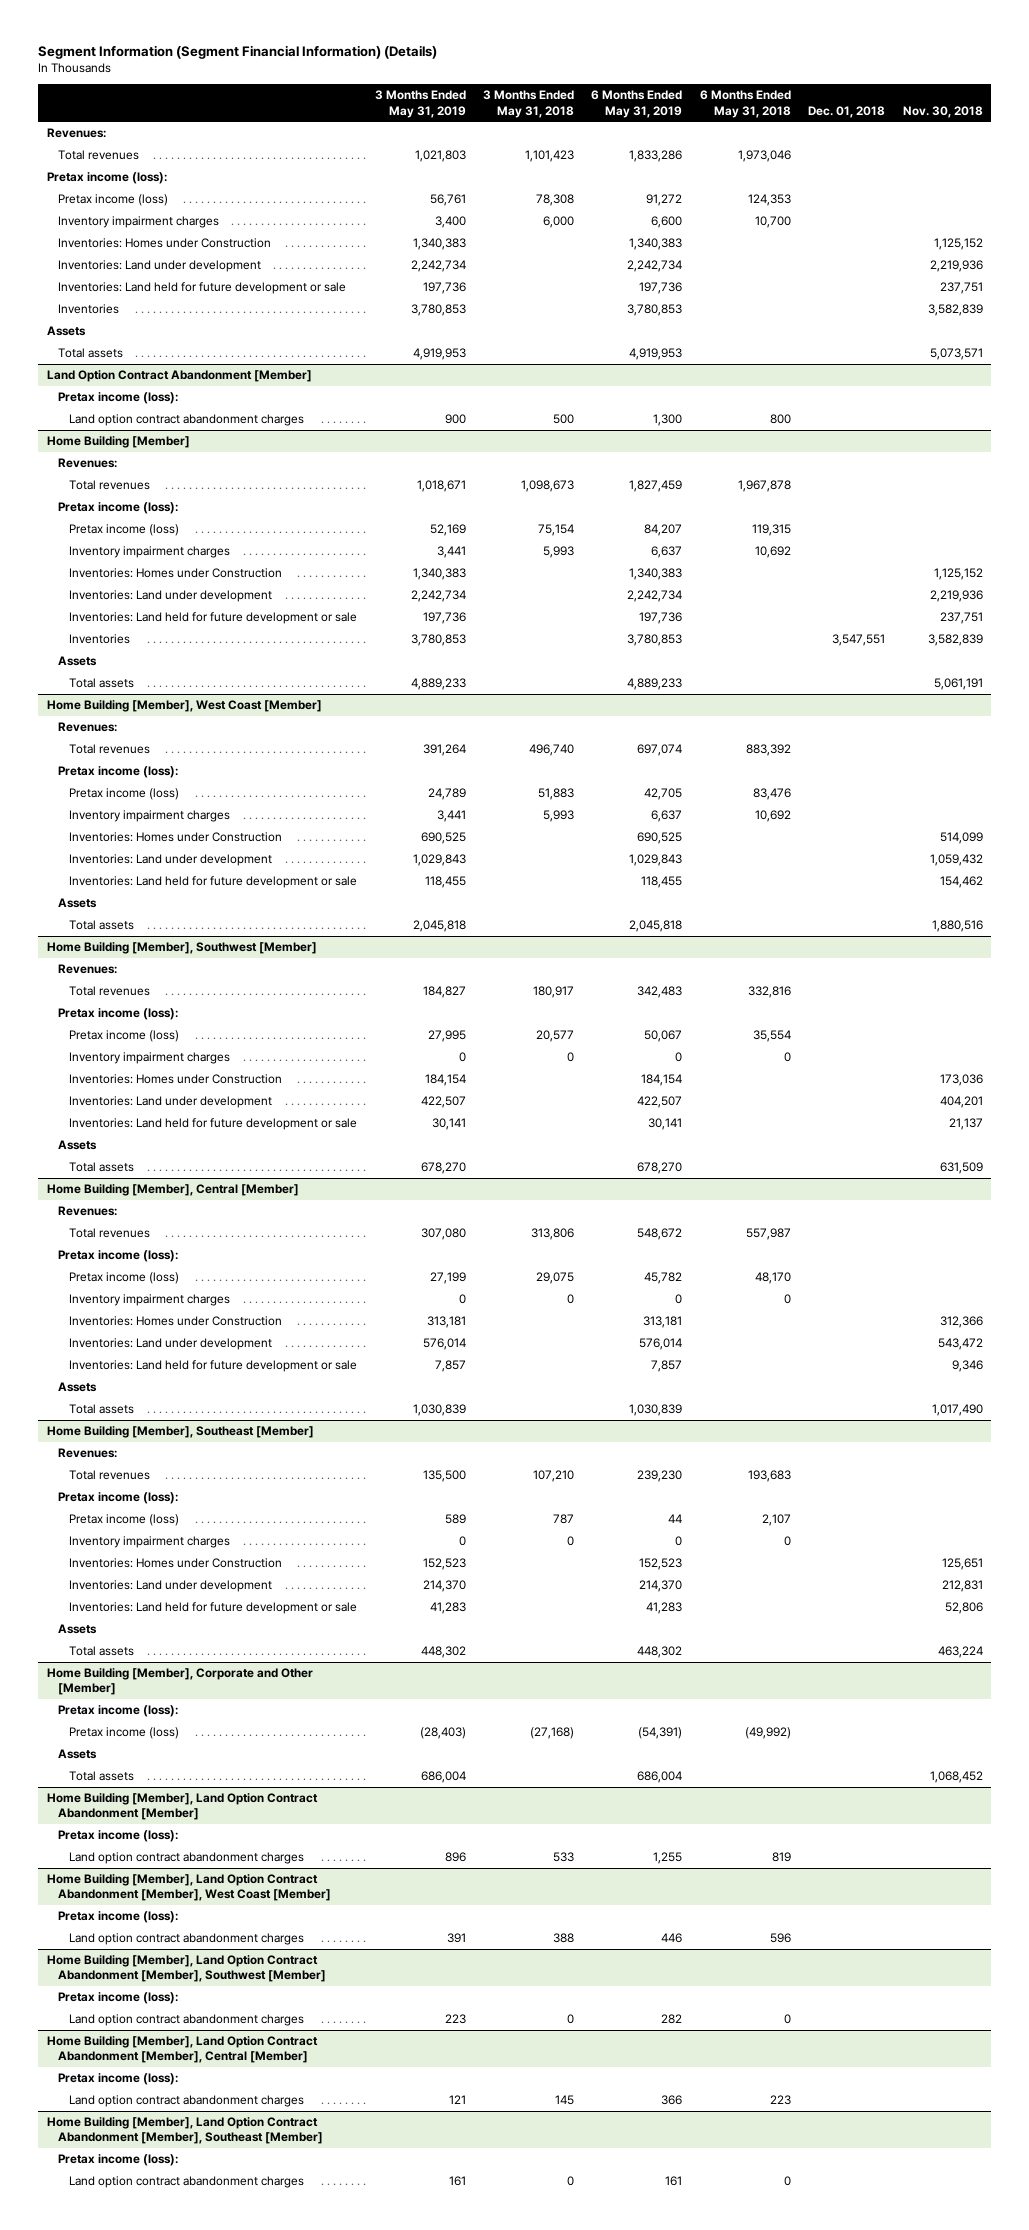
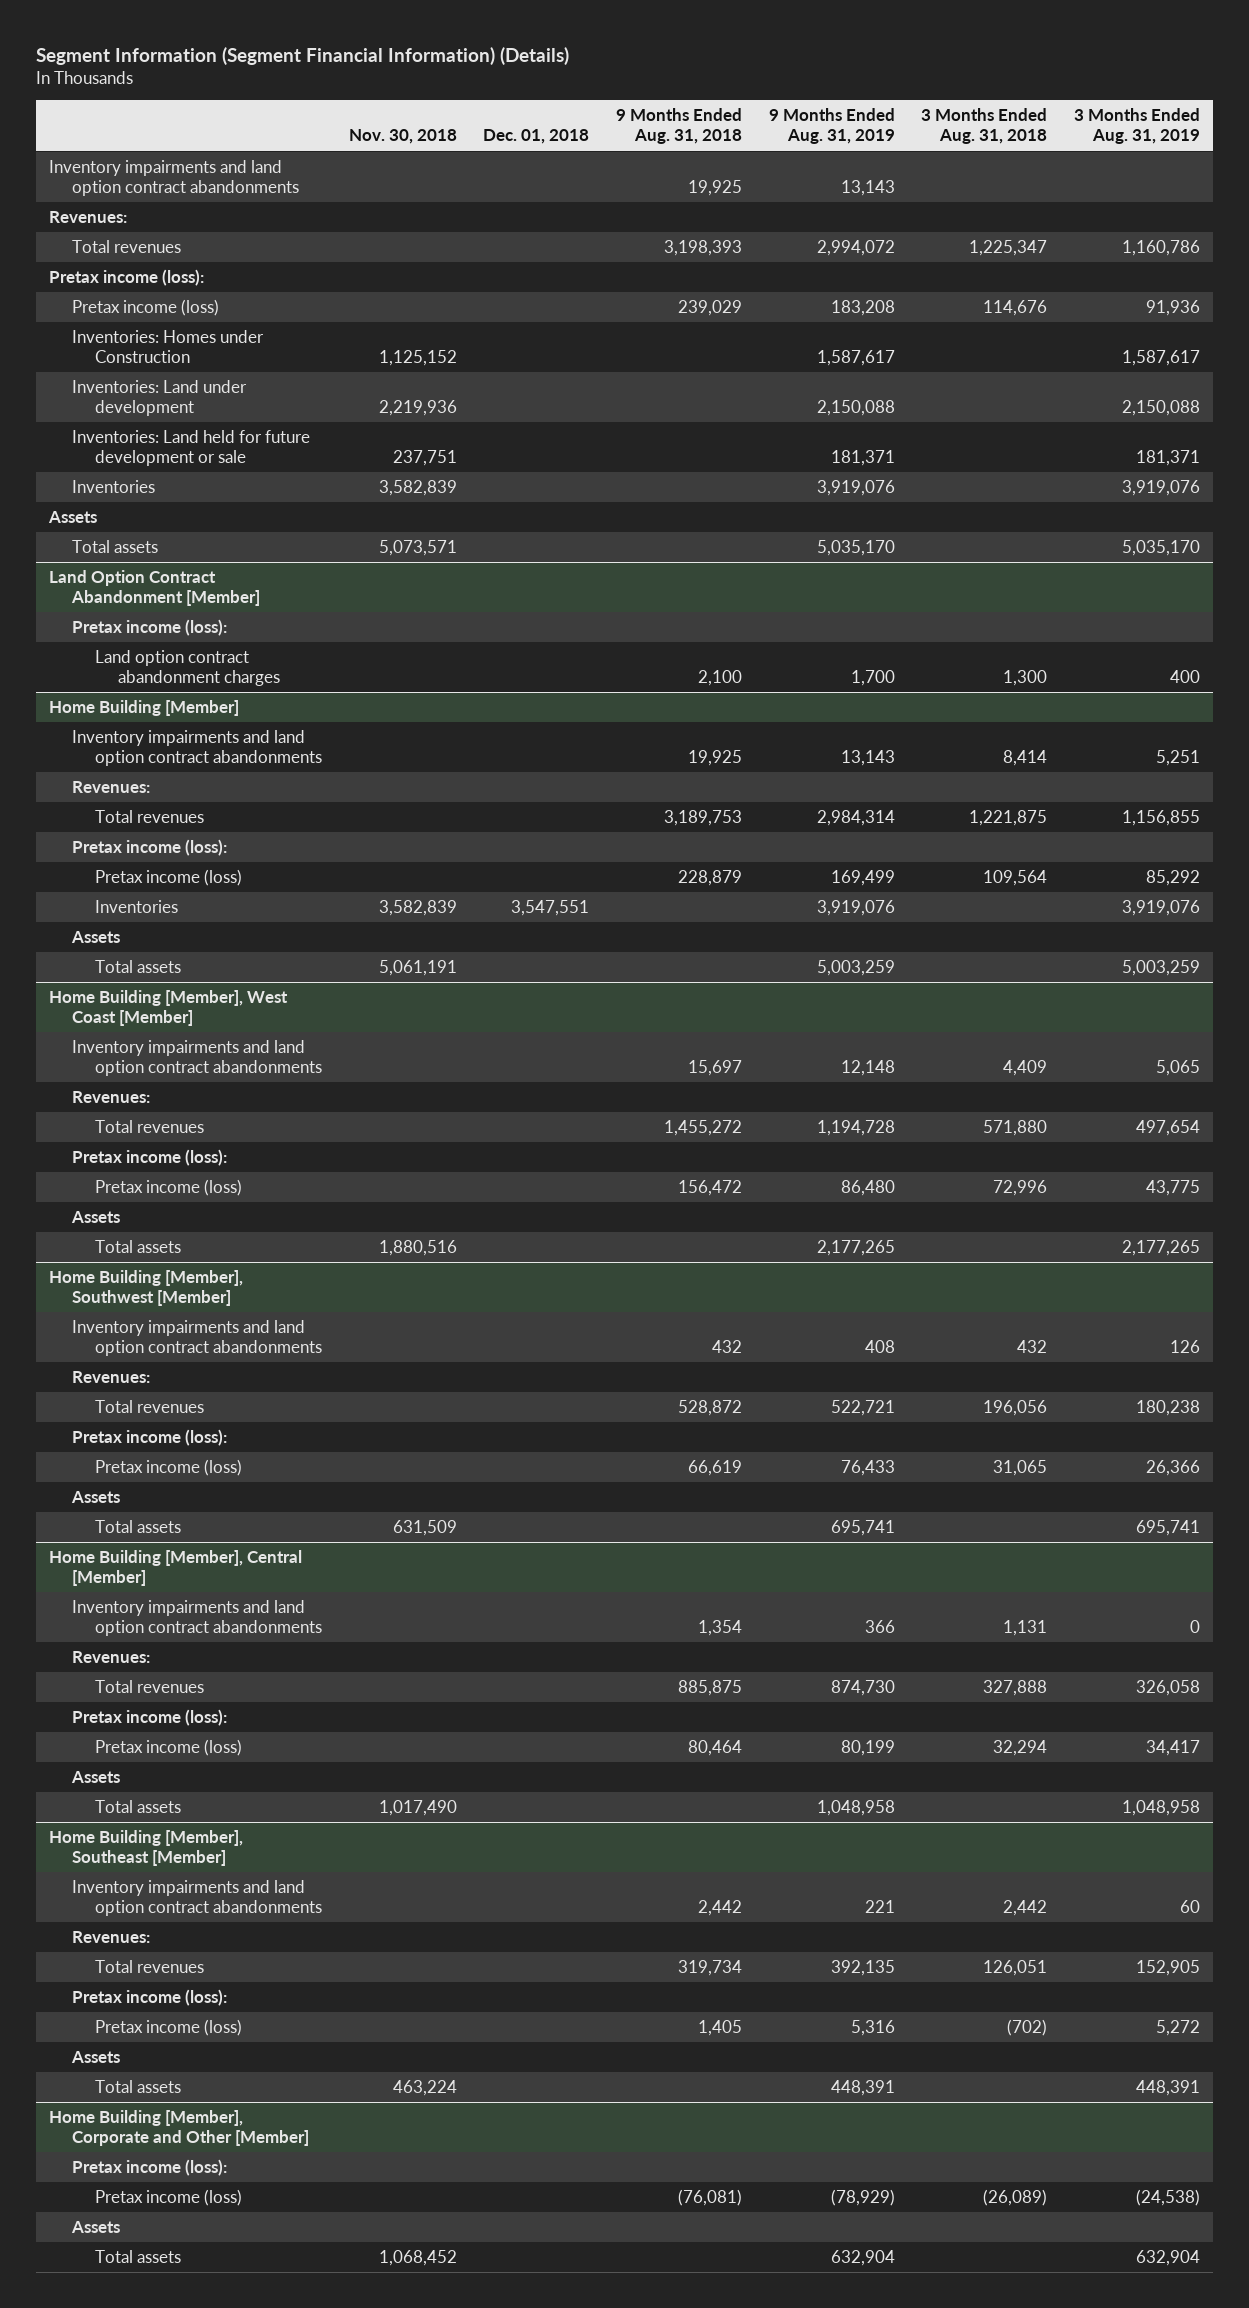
- | 3 Months Ended May 31, 2019 | 3 Months Ended May 31, 2018 | 6 Months Ended May 31, 2019 | 6 Months Ended May 31, 2018 | Dec. 01, 2018 | Nov. 30, 2018
+ | Nov. 30, 2018 | Dec. 01, 2018 | 9 Months Ended Aug. 31, 2018 | 9 Months Ended Aug. 31, 2019 | 3 Months Ended Aug. 31, 2018 | 3 Months Ended Aug. 31, 2019
+ Inventory impairments and land option contract abandonments | | | 19,925 | 13,143 | |
- Inventory impairment charges | 3,400 | 6,000 | 6,600 | 10,700 | |
@ Home Building [Member]
+ Inventory impairments and land option contract abandonments | | | 19,925 | 13,143 | 8,414 | 5,251
- Inventory impairment charges | 3,441 | 5,993 | 6,637 | 10,692 | |
- Inventories: Homes under Construction | 1,340,383 | | 1,340,383 | | | 1,125,152
- Inventories: Land under development | 2,242,734 | | 2,242,734 | | | 2,219,936
- Inventories: Land held for future development or sale | 197,736 | | 197,736 | | | 237,751
@ Home Building [Member], West Coast [Member]
+ Inventory impairments and land option contract abandonments | | | 15,697 | 12,148 | 4,409 | 5,065
- Inventory impairment charges | 3,441 | 5,993 | 6,637 | 10,692 | |
- Inventories: Homes under Construction | 690,525 | | 690,525 | | | 514,099
- Inventories: Land under development | 1,029,843 | | 1,029,843 | | | 1,059,432
- Inventories: Land held for future development or sale | 118,455 | | 118,455 | | | 154,462
@ Home Building [Member], Southwest [Member]
+ Inventory impairments and land option contract abandonments | | | 432 | 408 | 432 | 126
- Inventory impairment charges | 0 | 0 | 0 | 0 | |
- Inventories: Homes under Construction | 184,154 | | 184,154 | | | 173,036
- Inventories: Land under development | 422,507 | | 422,507 | | | 404,201
- Inventories: Land held for future development or sale | 30,141 | | 30,141 | | | 21,137
@ Home Building [Member], Central [Member]
+ Inventory impairments and land option contract abandonments | | | 1,354 | 366 | 1,131 | 0
- Inventory impairment charges | 0 | 0 | 0 | 0 | |
- Inventories: Homes under Construction | 313,181 | | 313,181 | | | 312,366
- Inventories: Land under development | 576,014 | | 576,014 | | | 543,472
- Inventories: Land held for future development or sale | 7,857 | | 7,857 | | | 9,346
@ Home Building [Member], Southeast [Member]
+ Inventory impairments and land option contract abandonments | | | 2,442 | 221 | 2,442 | 60
- Inventory impairment charges | 0 | 0 | 0 | 0 | |
- Inventories: Homes under Construction | 152,523 | | 152,523 | | | 125,651
- Inventories: Land under development | 214,370 | | 214,370 | | | 212,831
- Inventories: Land held for future development or sale | 41,283 | | 41,283 | | | 52,806
- Home Building [Member], Land Option Contract Abandonment [Member]
- Pretax income (loss):
- Land option contract abandonment charges | 896 | 533 | 1,255 | 819 | |
- Home Building [Member], Land Option Contract Abandonment [Member], West Coast [Member]
- Pretax income (loss):
- Land option contract abandonment charges | 391 | 388 | 446 | 596 | |
- Home Building [Member], Land Option Contract Abandonment [Member], Southwest [Member]
- Pretax income (loss):
- Land option contract abandonment charges | 223 | 0 | 282 | 0 | |
- Home Building [Member], Land Option Contract Abandonment [Member], Central [Member]
- Pretax income (loss):
- Land option contract abandonment charges | 121 | 145 | 366 | 223 | |
- Home Building [Member], Land Option Contract Abandonment [Member], Southeast [Member]
- Pretax income (loss):
- Land option contract abandonment charges | 161 | 0 | 161 | 0 | |

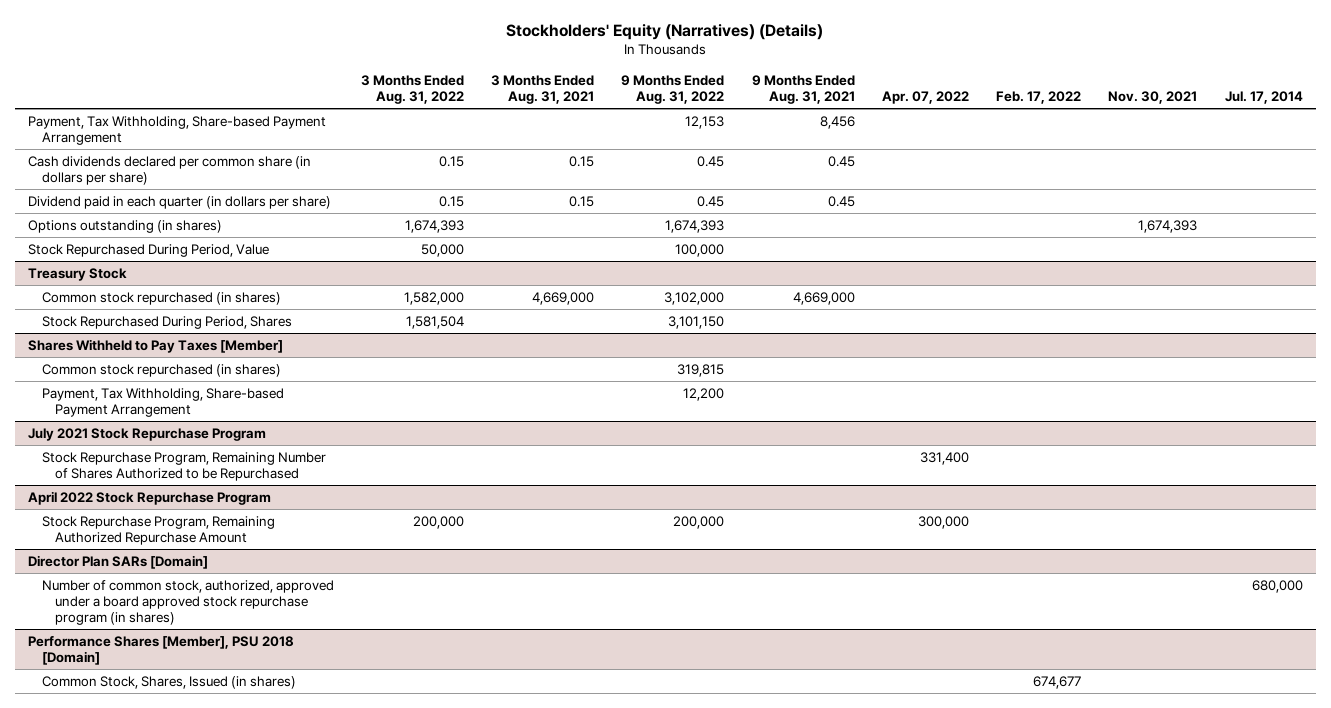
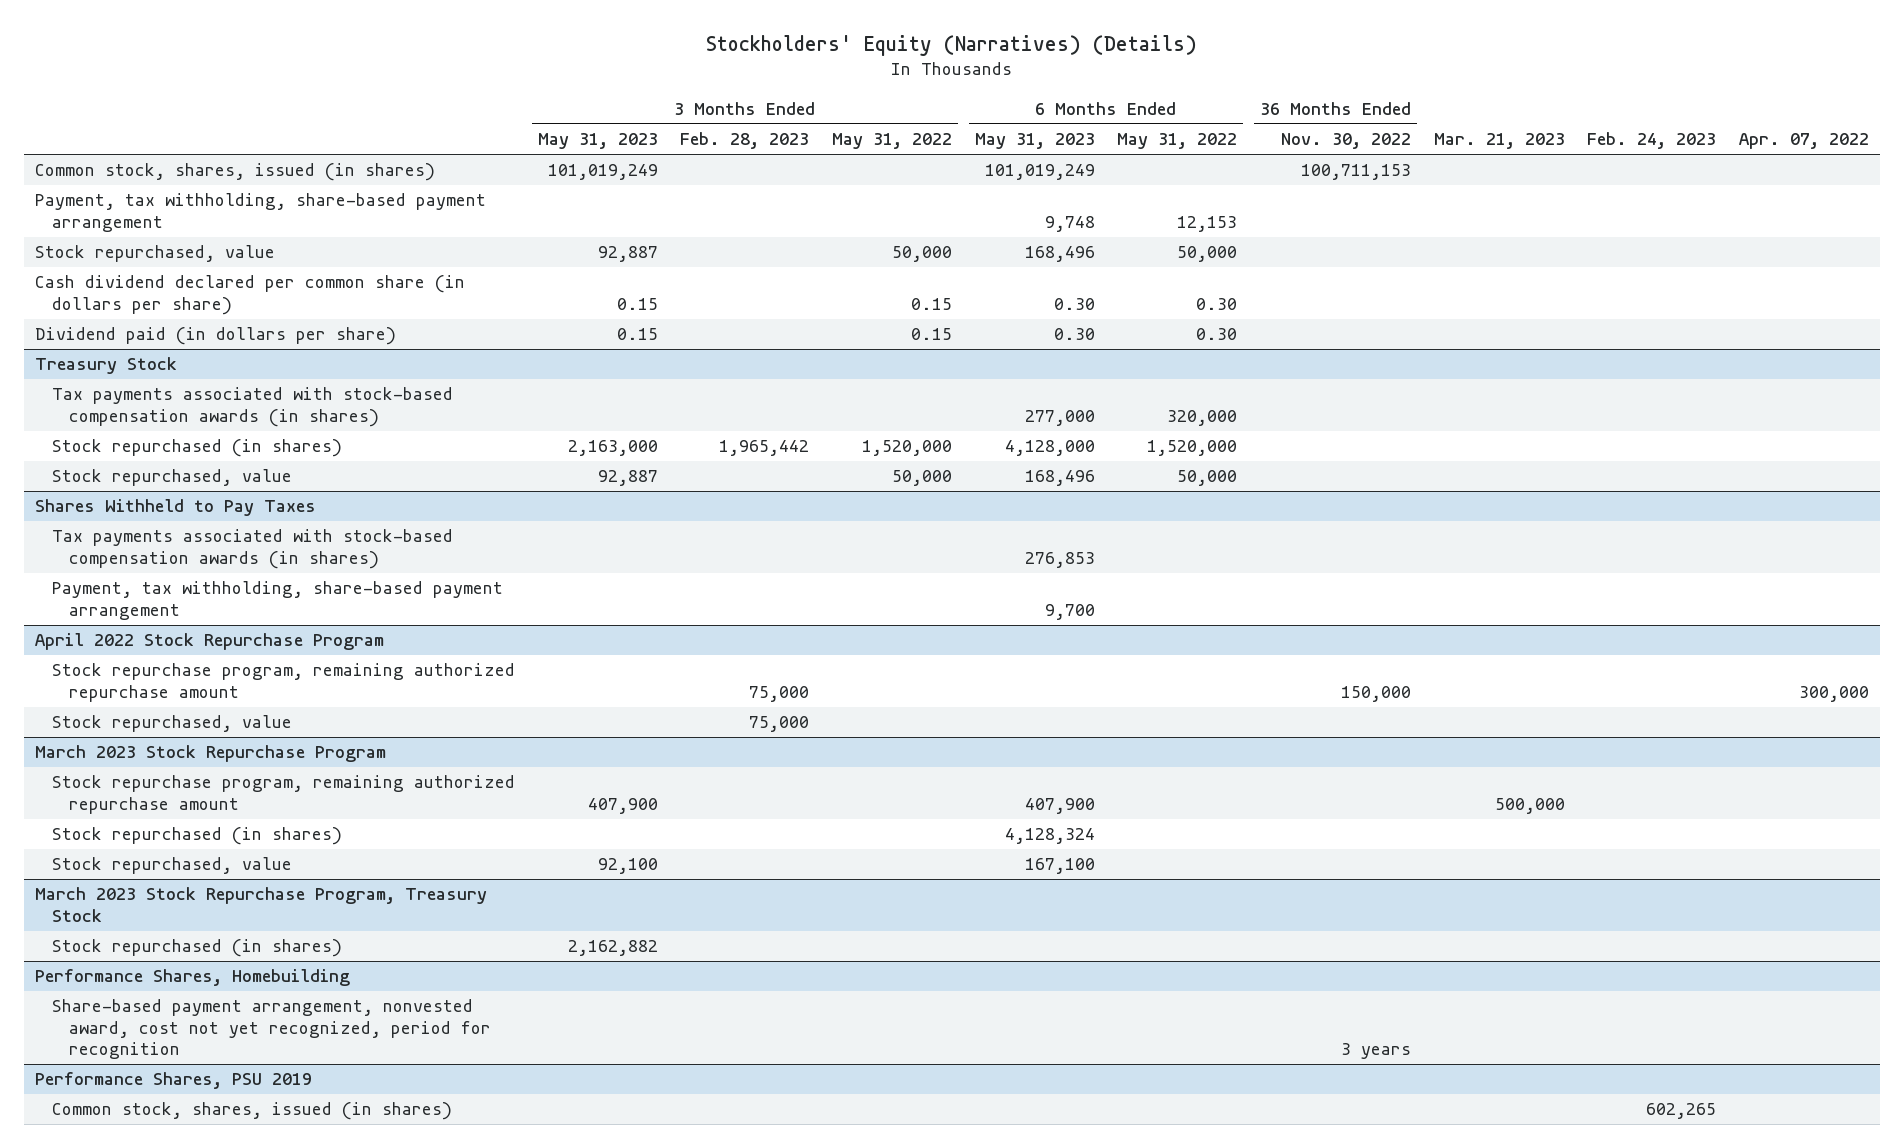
- | 3 Months Ended Aug. 31, 2022 | 3 Months Ended Aug. 31, 2021 | 9 Months Ended Aug. 31, 2022 | 9 Months Ended Aug. 31, 2021 | Apr. 07, 2022 | Feb. 17, 2022 | Nov. 30, 2021 | Jul. 17, 2014
+ | 3 Months Ended May 31, 2023 | 3 Months Ended Feb. 28, 2023 | 3 Months Ended May 31, 2022 | 6 Months Ended May 31, 2023 | 6 Months Ended May 31, 2022 | 36 Months Ended Nov. 30, 2022 | Mar. 21, 2023 | Feb. 24, 2023 | Apr. 07, 2022
- Payment, Tax Withholding, Share-based Payment Arrangement | | | 12,153 | 8,456 | | | |
- Cash dividends declared per common share (in dollars per share) | 0.15 | 0.15 | 0.45 | 0.45 | | | |
- Dividend paid in each quarter (in dollars per share) | 0.15 | 0.15 | 0.45 | 0.45 | | | |
- Options outstanding (in shares) | 1,674,393 | | 1,674,393 | | | | 1,674,393 |
- Stock Repurchased During Period, Value | 50,000 | | 100,000 | | | | |
+ Common stock, shares, issued (in shares) | 101,019,249 | | | 101,019,249 | | 100,711,153 | | |
+ Payment, tax withholding, share-based payment arrangement | | | | 9,748 | 12,153 | | | |
+ Stock repurchased, value | 92,887 | | 50,000 | 168,496 | 50,000 | | | |
+ Cash dividend declared per common share (in dollars per share) | 0.15 | | 0.15 | 0.30 | 0.30 | | | |
+ Dividend paid (in dollars per share) | 0.15 | | 0.15 | 0.30 | 0.30 | | | |
@ Treasury Stock
- Common stock repurchased (in shares) | 1,582,000 | 4,669,000 | 3,102,000 | 4,669,000 | | | |
- Stock Repurchased During Period, Shares | 1,581,504 | | 3,101,150 | | | | |
- Shares Withheld to Pay Taxes [Member]
- Common stock repurchased (in shares) | | | 319,815 | | | | |
- Payment, Tax Withholding, Share-based Payment Arrangement | | | 12,200 | | | | |
- July 2021 Stock Repurchase Program
- Stock Repurchase Program, Remaining Number of Shares Authorized to be Repurchased | | | | | 331,400 | | |
@ Treasury Stock
+ Tax payments associated with stock-based compensation awards (in shares) | | | | 277,000 | 320,000 | | | |
+ Stock repurchased (in shares) | 2,163,000 | 1,965,442 | 1,520,000 | 4,128,000 | 1,520,000 | | | |
+ Stock repurchased, value | 92,887 | | 50,000 | 168,496 | 50,000 | | | |
+ Shares Withheld to Pay Taxes
+ Tax payments associated with stock-based compensation awards (in shares) | | | | 276,853 | | | | |
+ Payment, tax withholding, share-based payment arrangement | | | | 9,700 | | | | |
@ April 2022 Stock Repurchase Program
- Stock Repurchase Program, Remaining Authorized Repurchase Amount | 200,000 | | 200,000 | | 300,000 | | |
- Director Plan SARs [Domain]
- Number of common stock, authorized, approved under a board approved stock repurchase program (in shares) | | | | | | | | 680,000
- Performance Shares [Member], PSU 2018 [Domain]
- Common Stock, Shares, Issued (in shares) | | | | | | 674,677 | |
@ April 2022 Stock Repurchase Program
+ Stock repurchase program, remaining authorized repurchase amount | | 75,000 | | | | 150,000 | | | 300,000
+ Stock repurchased, value | | 75,000 | | | | | | |
+ March 2023 Stock Repurchase Program
+ Stock repurchase program, remaining authorized repurchase amount | 407,900 | | | 407,900 | | | 500,000 | |
+ Stock repurchased (in shares) | | | | 4,128,324 | | | | |
+ Stock repurchased, value | 92,100 | | | 167,100 | | | | |
+ March 2023 Stock Repurchase Program, Treasury Stock
+ Stock repurchased (in shares) | 2,162,882 | | | | | | | |
+ Performance Shares, Homebuilding
+ Share-based payment arrangement, nonvested award, cost not yet recognized, period for recognition | | | | | | 3 years | | |
+ Performance Shares, PSU 2019
+ Common stock, shares, issued (in shares) | | | | | | | | 602,265 |

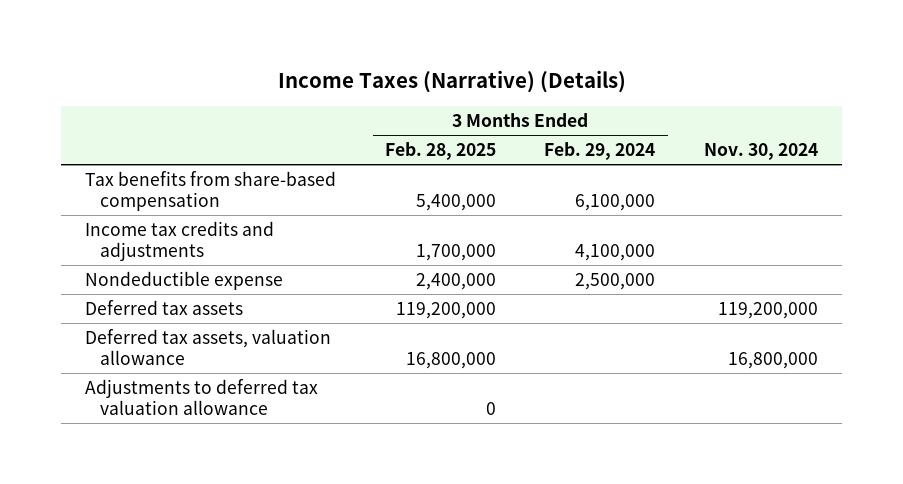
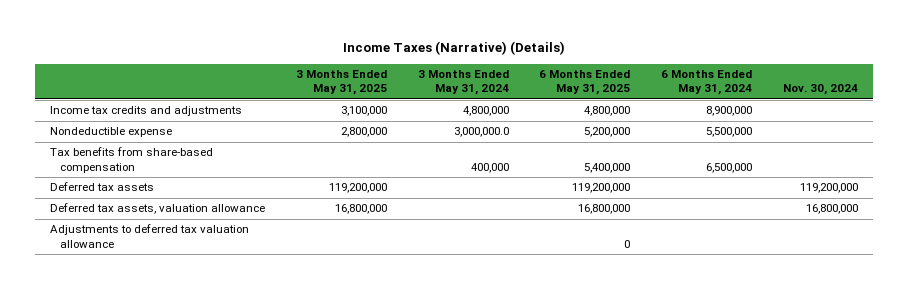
- | 3 Months Ended Feb. 28, 2025 | 3 Months Ended Feb. 29, 2024 | Nov. 30, 2024
+ | 3 Months Ended May 31, 2025 | 3 Months Ended May 31, 2024 | 6 Months Ended May 31, 2025 | 6 Months Ended May 31, 2024 | Nov. 30, 2024
moved down: Tax benefits from share-based compensation | | 400,000 | 5,400,000 | 6,500,000 |

